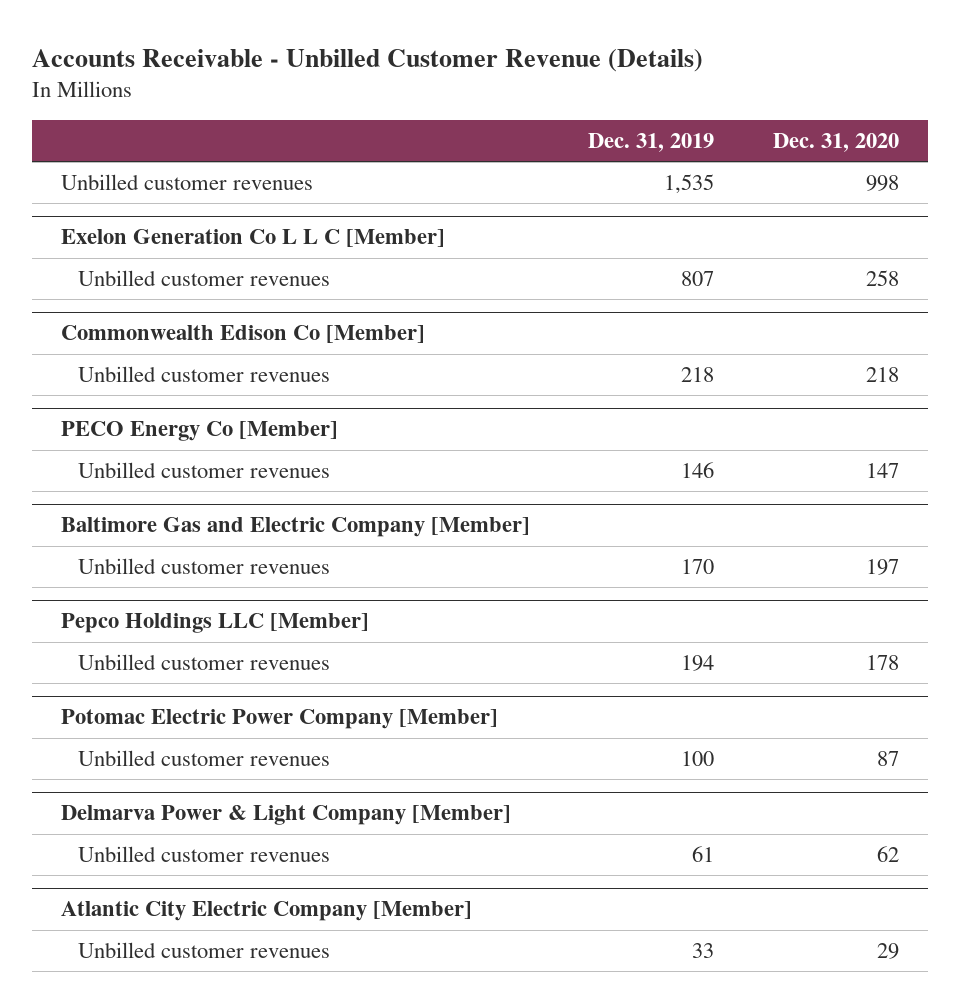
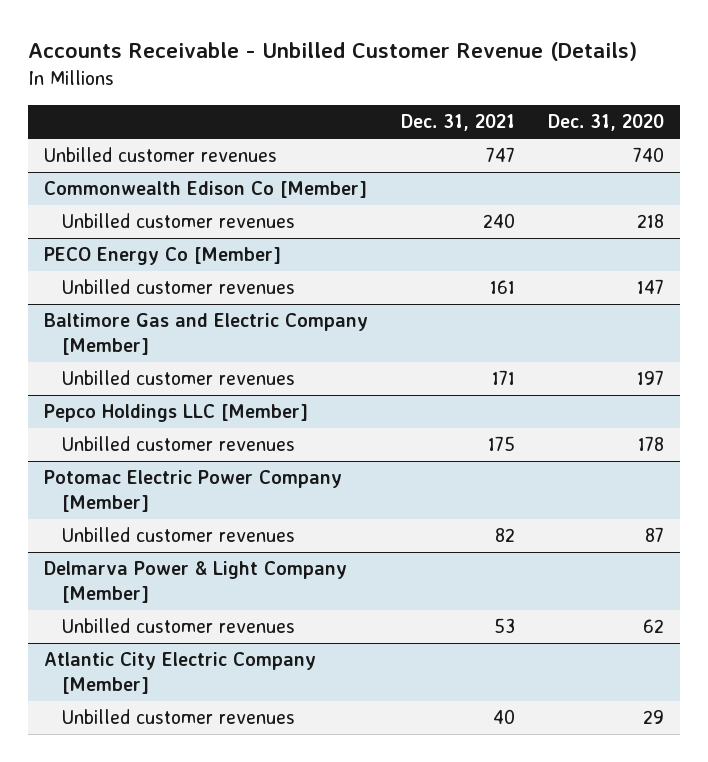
- | Dec. 31, 2019 | Dec. 31, 2020
+ | Dec. 31, 2021 | Dec. 31, 2020
- Unbilled customer revenues | 1,535 | 998
- Exelon Generation Co L L C [Member]
- Unbilled customer revenues | 807 | 258
+ Unbilled customer revenues | 747 | 740

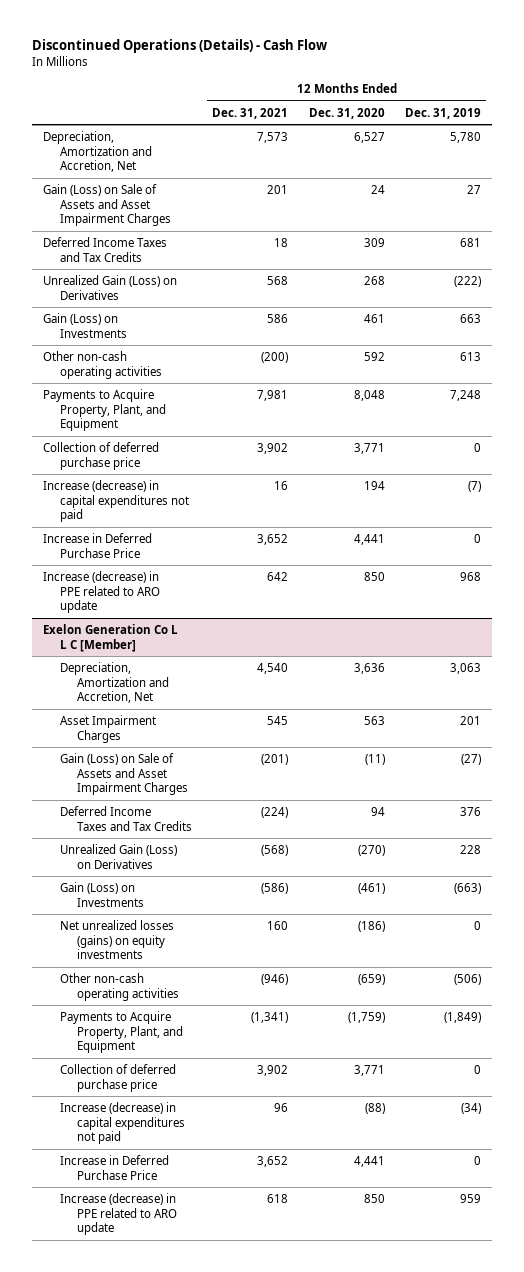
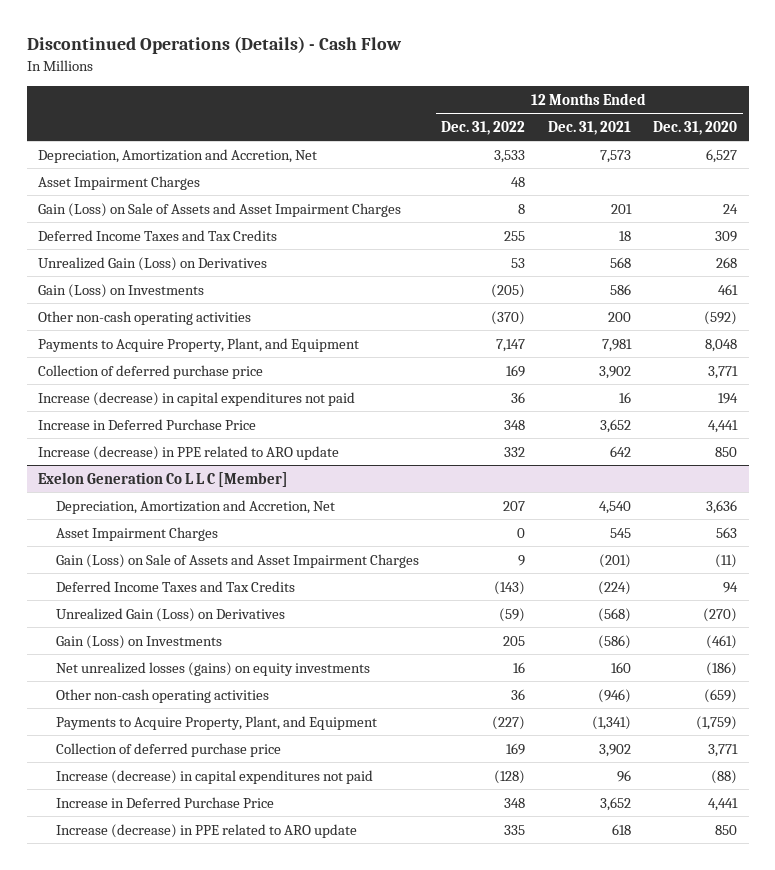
- | 12 Months Ended Dec. 31, 2021 | 12 Months Ended Dec. 31, 2020 | 12 Months Ended Dec. 31, 2019
+ | 12 Months Ended Dec. 31, 2022 | 12 Months Ended Dec. 31, 2021 | 12 Months Ended Dec. 31, 2020
+ Asset Impairment Charges | 48 | |
- Other non-cash operating activities | (200) | 592 | 613
+ Other non-cash operating activities | (370) | 200 | (592)

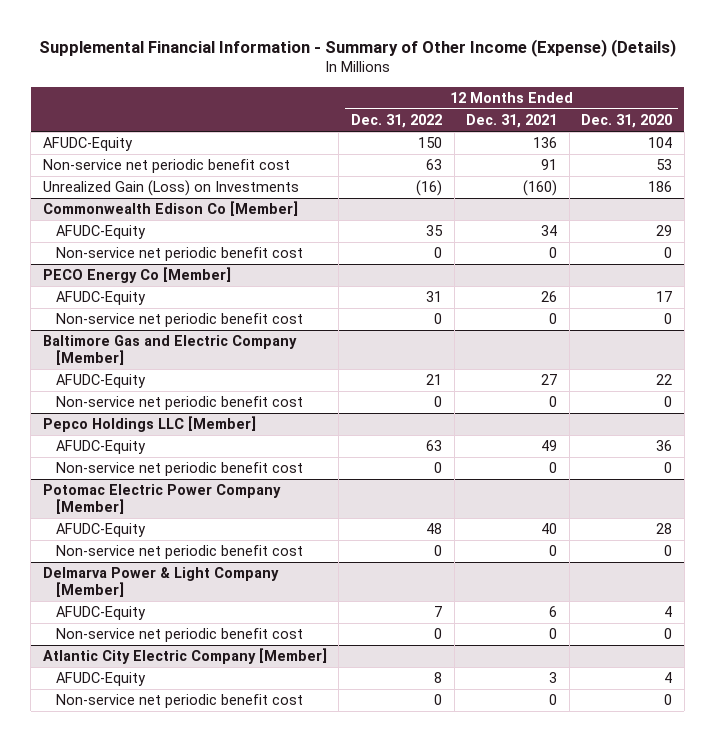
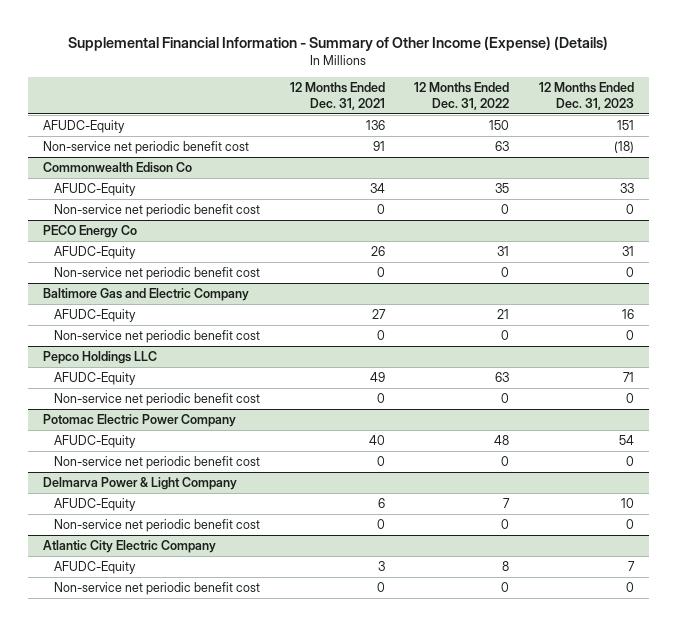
- | 12 Months Ended Dec. 31, 2022 | 12 Months Ended Dec. 31, 2021 | 12 Months Ended Dec. 31, 2020
+ | 12 Months Ended Dec. 31, 2021 | 12 Months Ended Dec. 31, 2022 | 12 Months Ended Dec. 31, 2023
- Unrealized Gain (Loss) on Investments | (16) | (160) | 186
- Commonwealth Edison Co [Member]
+ Commonwealth Edison Co
- PECO Energy Co [Member]
+ PECO Energy Co
- Baltimore Gas and Electric Company [Member]
+ Baltimore Gas and Electric Company
- Pepco Holdings LLC [Member]
+ Pepco Holdings LLC
- Potomac Electric Power Company [Member]
+ Potomac Electric Power Company
- Delmarva Power & Light Company [Member]
+ Delmarva Power & Light Company
- Atlantic City Electric Company [Member]
+ Atlantic City Electric Company

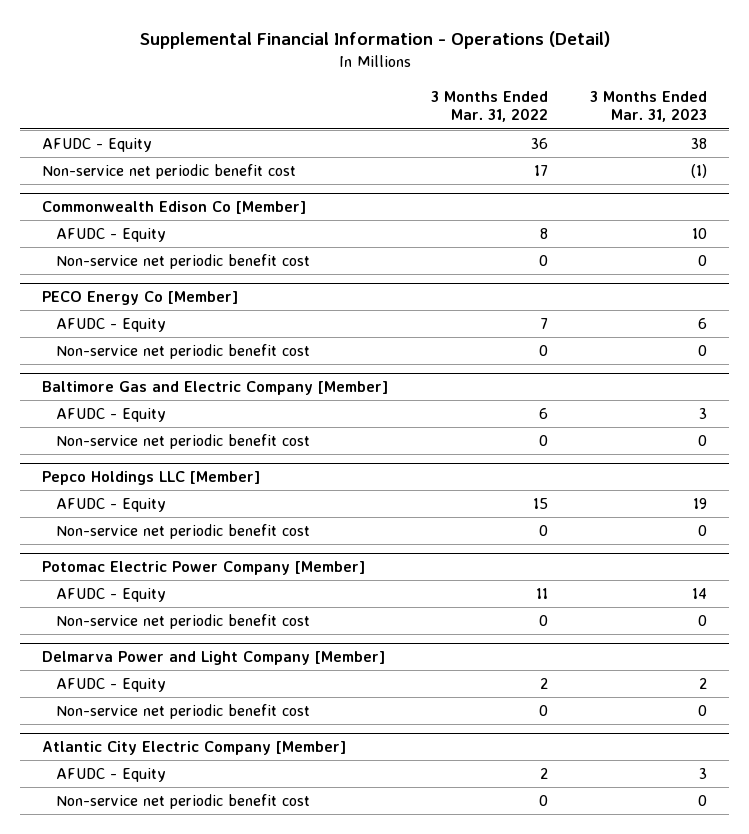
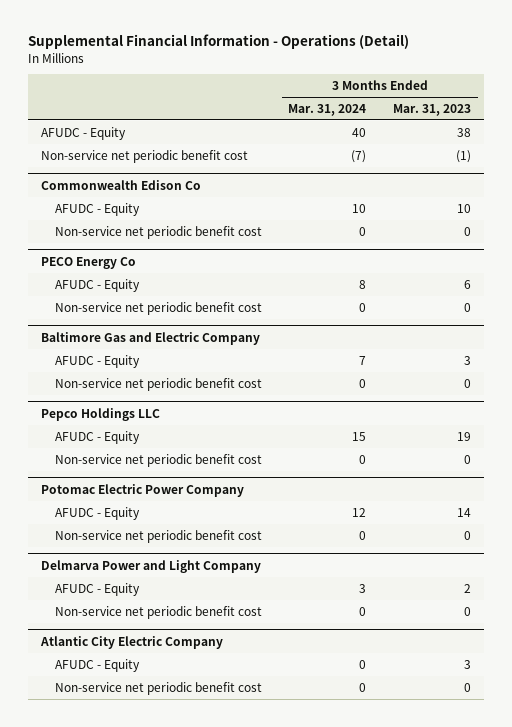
- | 3 Months Ended Mar. 31, 2022 | 3 Months Ended Mar. 31, 2023
+ | 3 Months Ended Mar. 31, 2024 | 3 Months Ended Mar. 31, 2023
- Commonwealth Edison Co [Member]
+ Commonwealth Edison Co
- PECO Energy Co [Member]
+ PECO Energy Co
- Baltimore Gas and Electric Company [Member]
+ Baltimore Gas and Electric Company
- Pepco Holdings LLC [Member]
+ Pepco Holdings LLC
- Potomac Electric Power Company [Member]
+ Potomac Electric Power Company
- Delmarva Power and Light Company [Member]
+ Delmarva Power and Light Company
- Atlantic City Electric Company [Member]
+ Atlantic City Electric Company

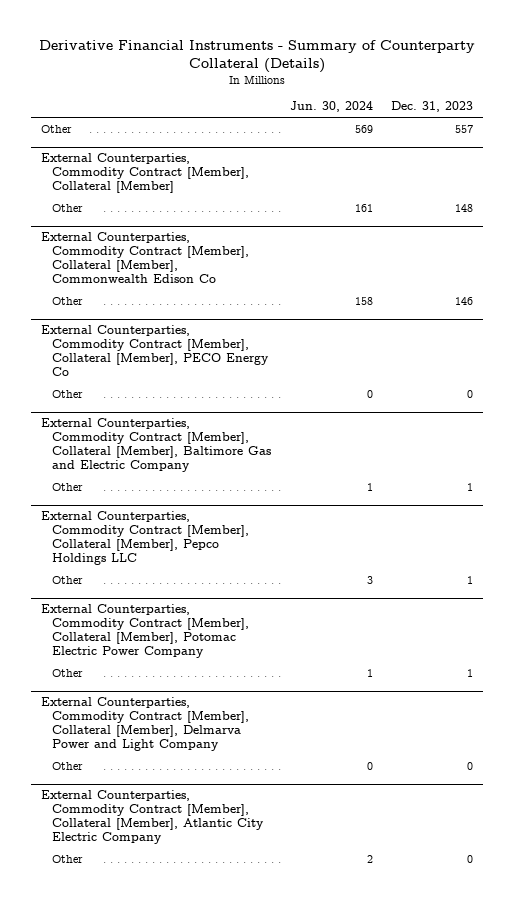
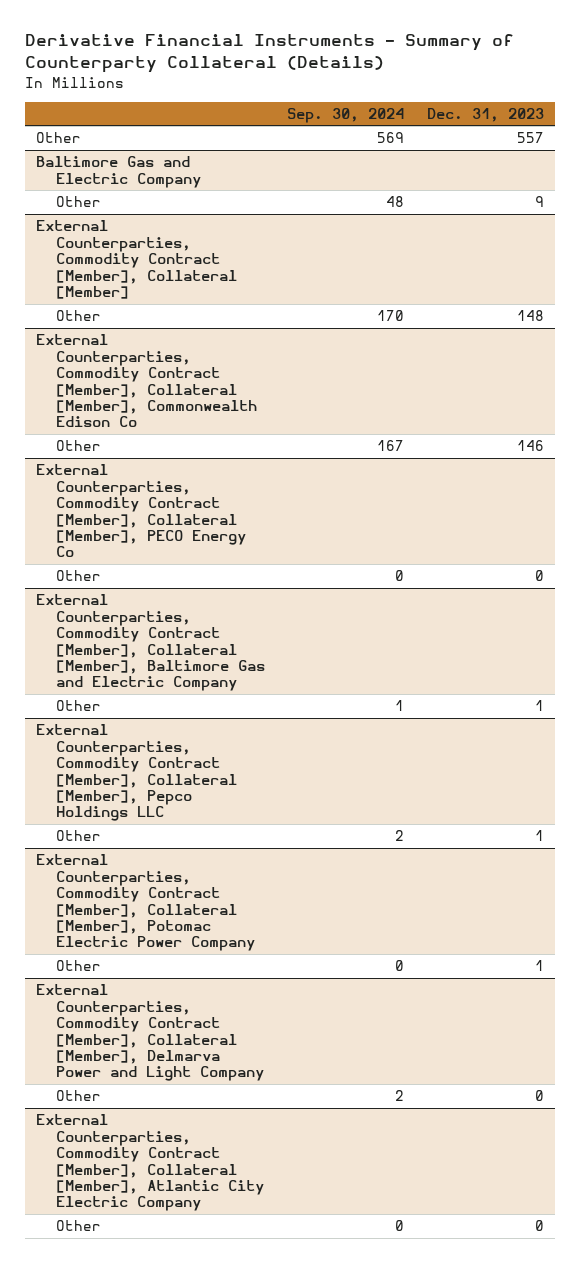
- | Jun. 30, 2024 | Dec. 31, 2023
+ | Sep. 30, 2024 | Dec. 31, 2023
+ Baltimore Gas and Electric Company
+ Other | 48 | 9

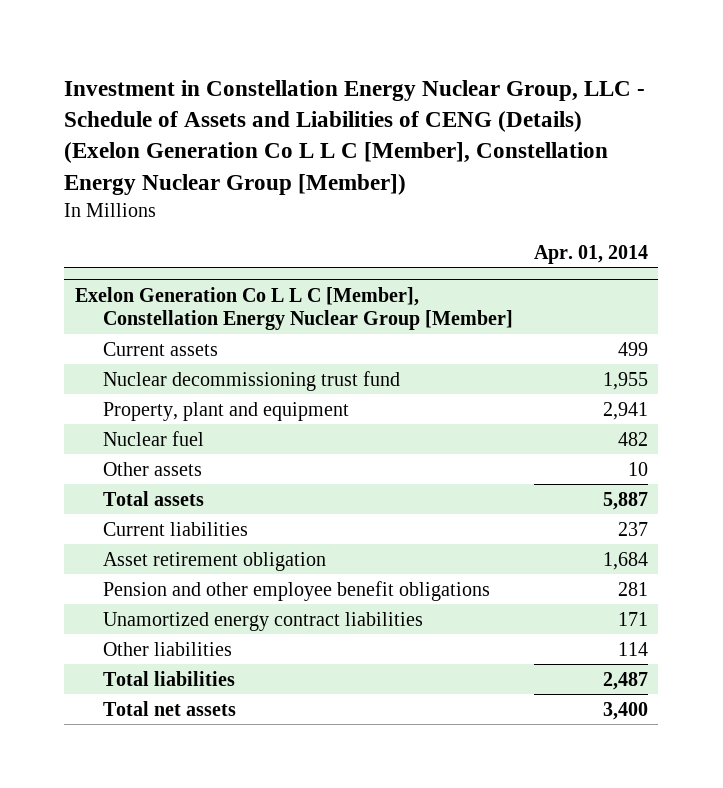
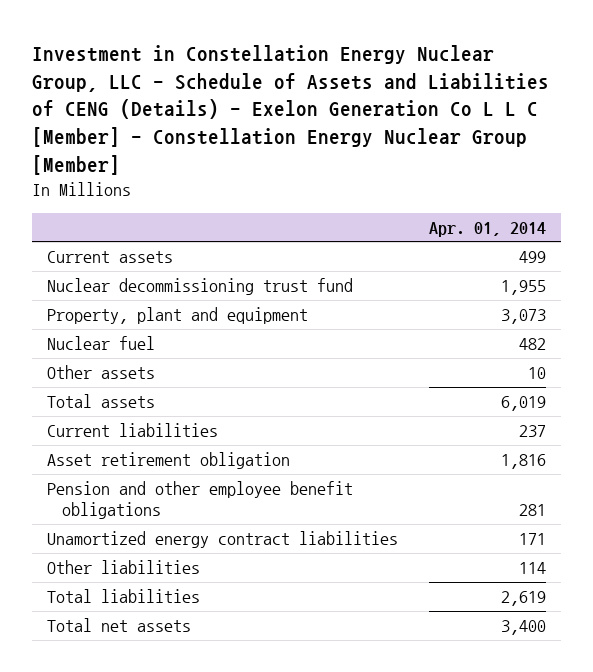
- Investment in Constellation Energy Nuclear Group, LLC - Schedule of Assets and Liabilities of CENG (Details) (Exelon Generation Co L L C [Member], Constellation Energy Nuclear Group [Member])
+ Investment in Constellation Energy Nuclear Group, LLC - Schedule of Assets and Liabilities of CENG (Details) - Exelon Generation Co L L C [Member] - Constellation Energy Nuclear Group [Member]
- Exelon Generation Co L L C [Member], Constellation Energy Nuclear Group [Member]
- Property, plant and equipment | 2,941
+ Property, plant and equipment | 3,073
- Total assets | 5,887
+ Total assets | 6,019
- Asset retirement obligation | 1,684
+ Asset retirement obligation | 1,816
- Total liabilities | 2,487
+ Total liabilities | 2,619

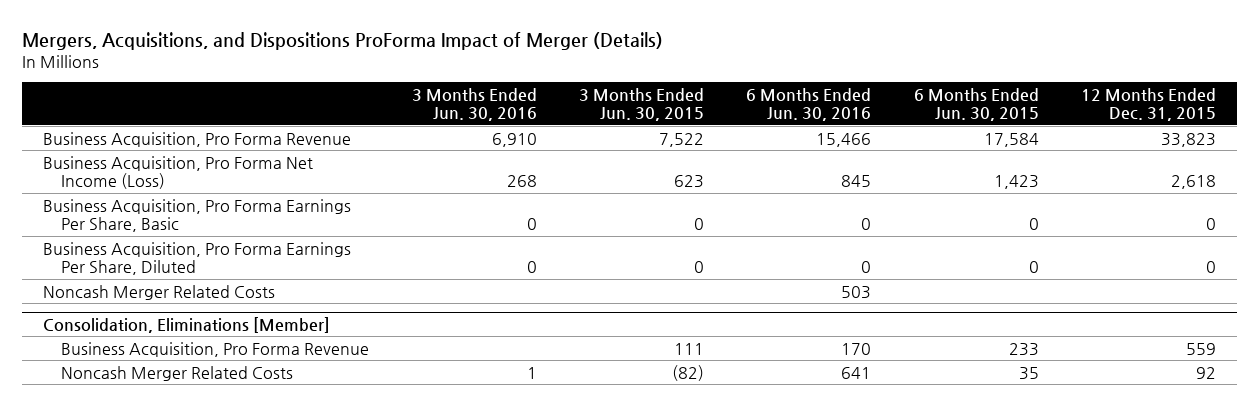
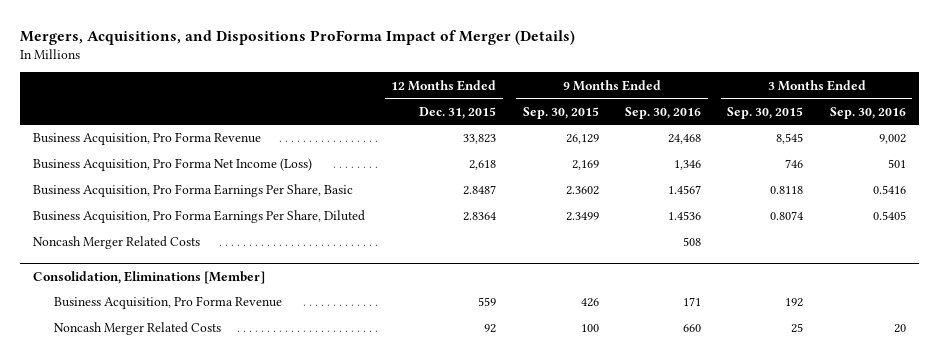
- | 3 Months Ended Jun. 30, 2016 | 3 Months Ended Jun. 30, 2015 | 6 Months Ended Jun. 30, 2016 | 6 Months Ended Jun. 30, 2015 | 12 Months Ended Dec. 31, 2015
+ | 12 Months Ended Dec. 31, 2015 | 9 Months Ended Sep. 30, 2015 | 9 Months Ended Sep. 30, 2016 | 3 Months Ended Sep. 30, 2015 | 3 Months Ended Sep. 30, 2016
- Business Acquisition, Pro Forma Earnings Per Share, Basic | 0 | 0 | 0 | 0 | 0
- Business Acquisition, Pro Forma Earnings Per Share, Diluted | 0 | 0 | 0 | 0 | 0
+ Business Acquisition, Pro Forma Earnings Per Share, Basic | 2.8487 | 2.3602 | 1.4567 | 0.8118 | 0.5416
+ Business Acquisition, Pro Forma Earnings Per Share, Diluted | 2.8364 | 2.3499 | 1.4536 | 0.8074 | 0.5405

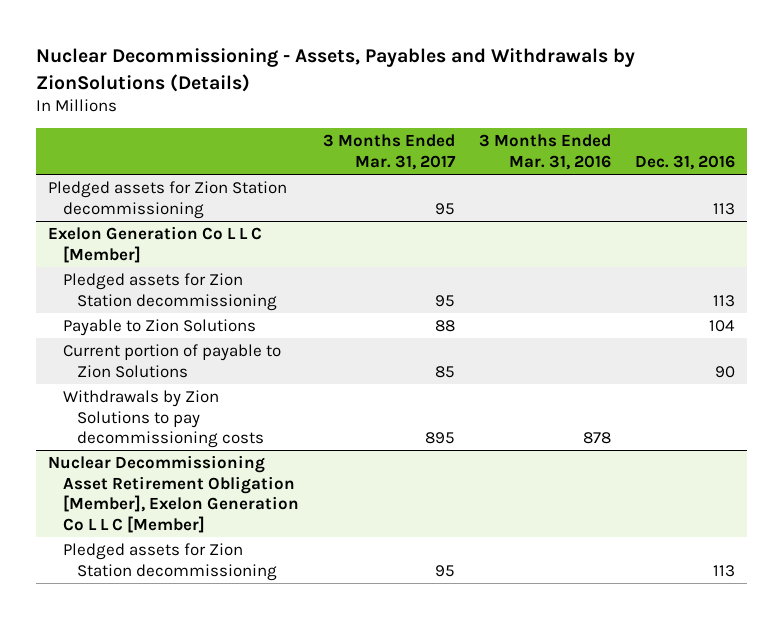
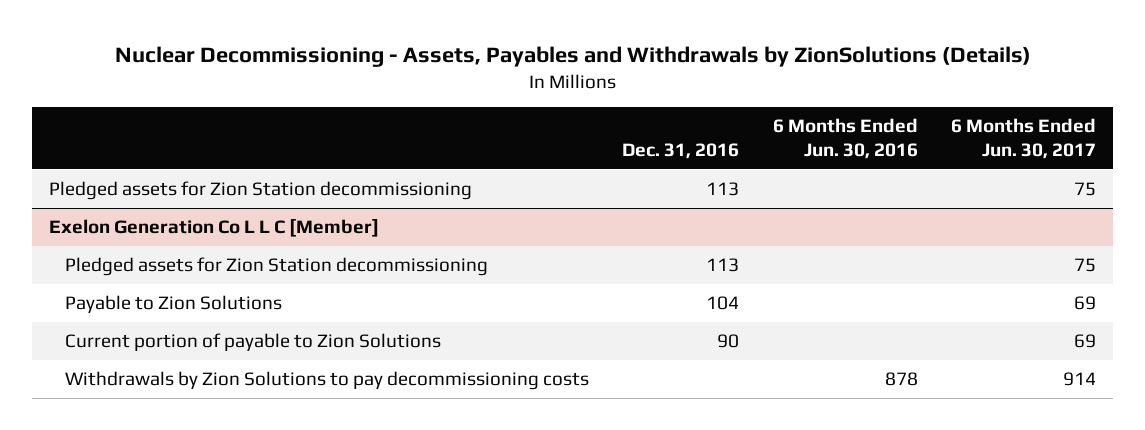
- | 3 Months Ended Mar. 31, 2017 | 3 Months Ended Mar. 31, 2016 | Dec. 31, 2016
+ | Dec. 31, 2016 | 6 Months Ended Jun. 30, 2016 | 6 Months Ended Jun. 30, 2017
- Nuclear Decommissioning Asset Retirement Obligation [Member], Exelon Generation Co L L C [Member]
- Pledged assets for Zion Station decommissioning | 95 | | 113

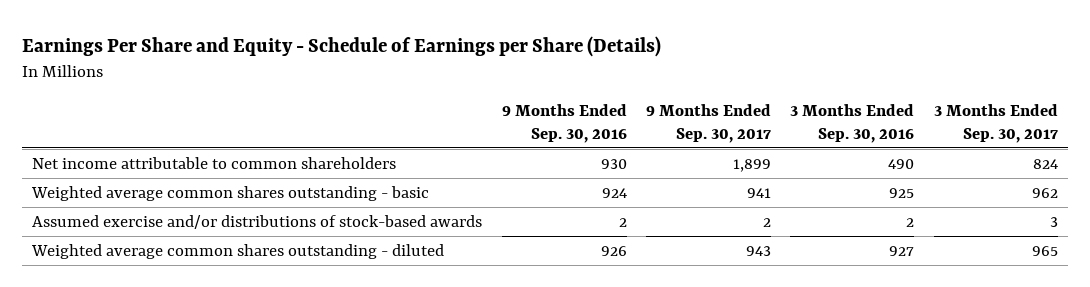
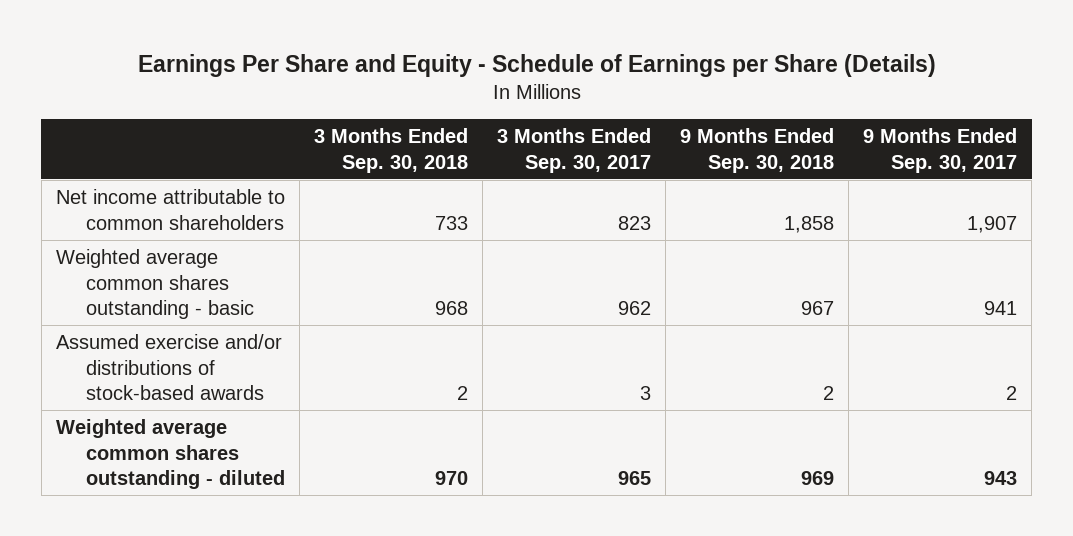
- | 9 Months Ended Sep. 30, 2016 | 9 Months Ended Sep. 30, 2017 | 3 Months Ended Sep. 30, 2016 | 3 Months Ended Sep. 30, 2017
+ | 3 Months Ended Sep. 30, 2018 | 3 Months Ended Sep. 30, 2017 | 9 Months Ended Sep. 30, 2018 | 9 Months Ended Sep. 30, 2017
- Net income attributable to common shareholders | 930 | 1,899 | 490 | 824
+ Net income attributable to common shareholders | 733 | 823 | 1,858 | 1,907

